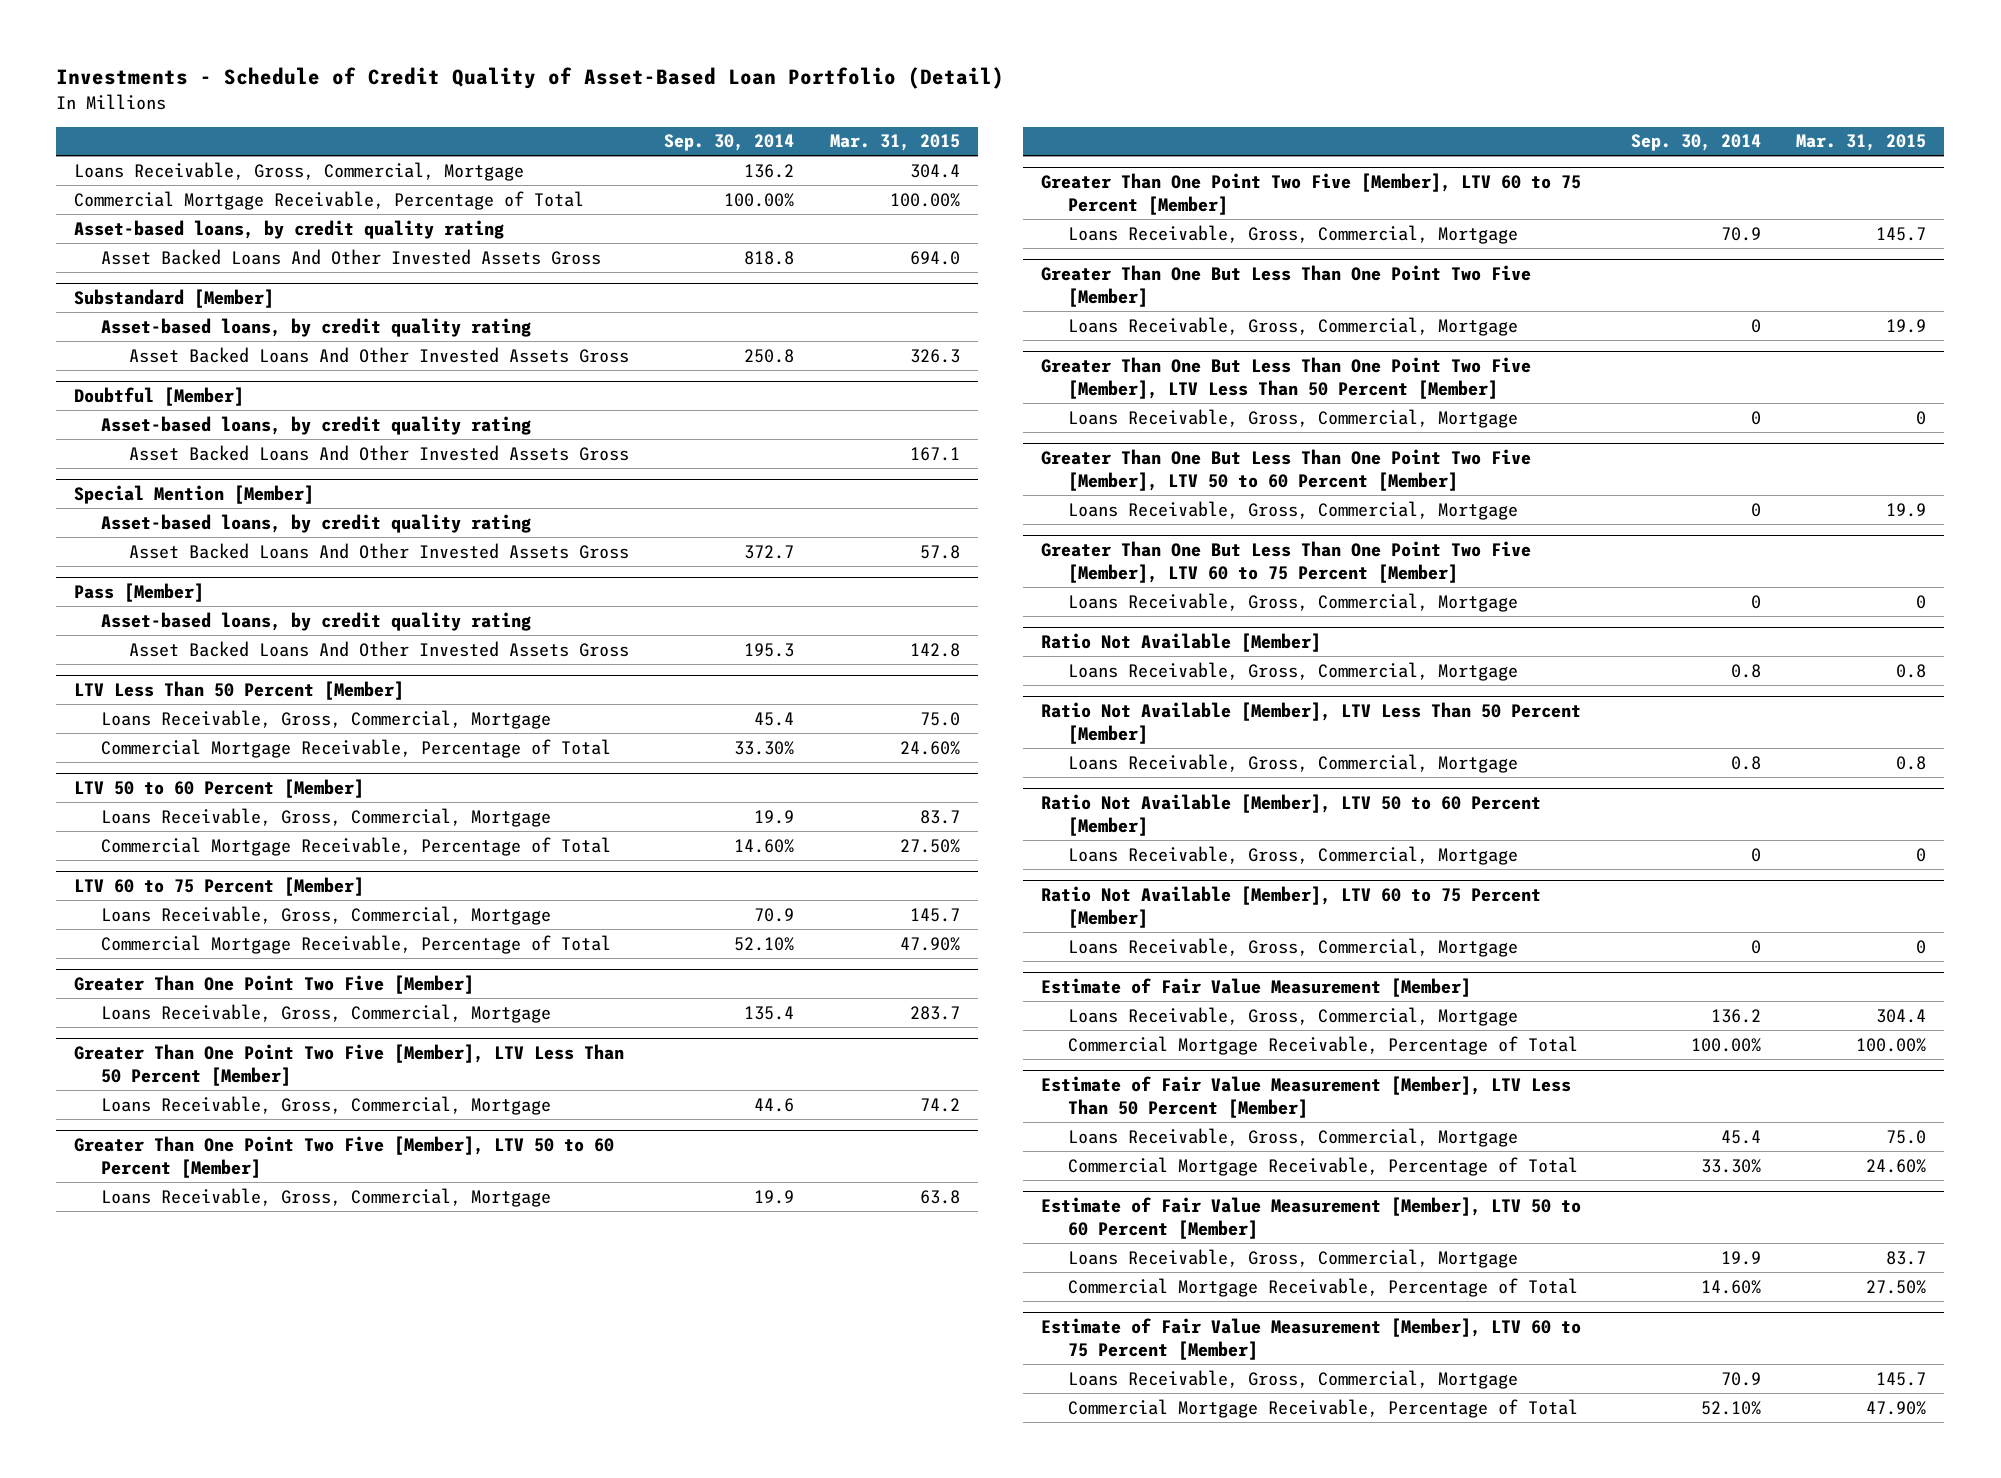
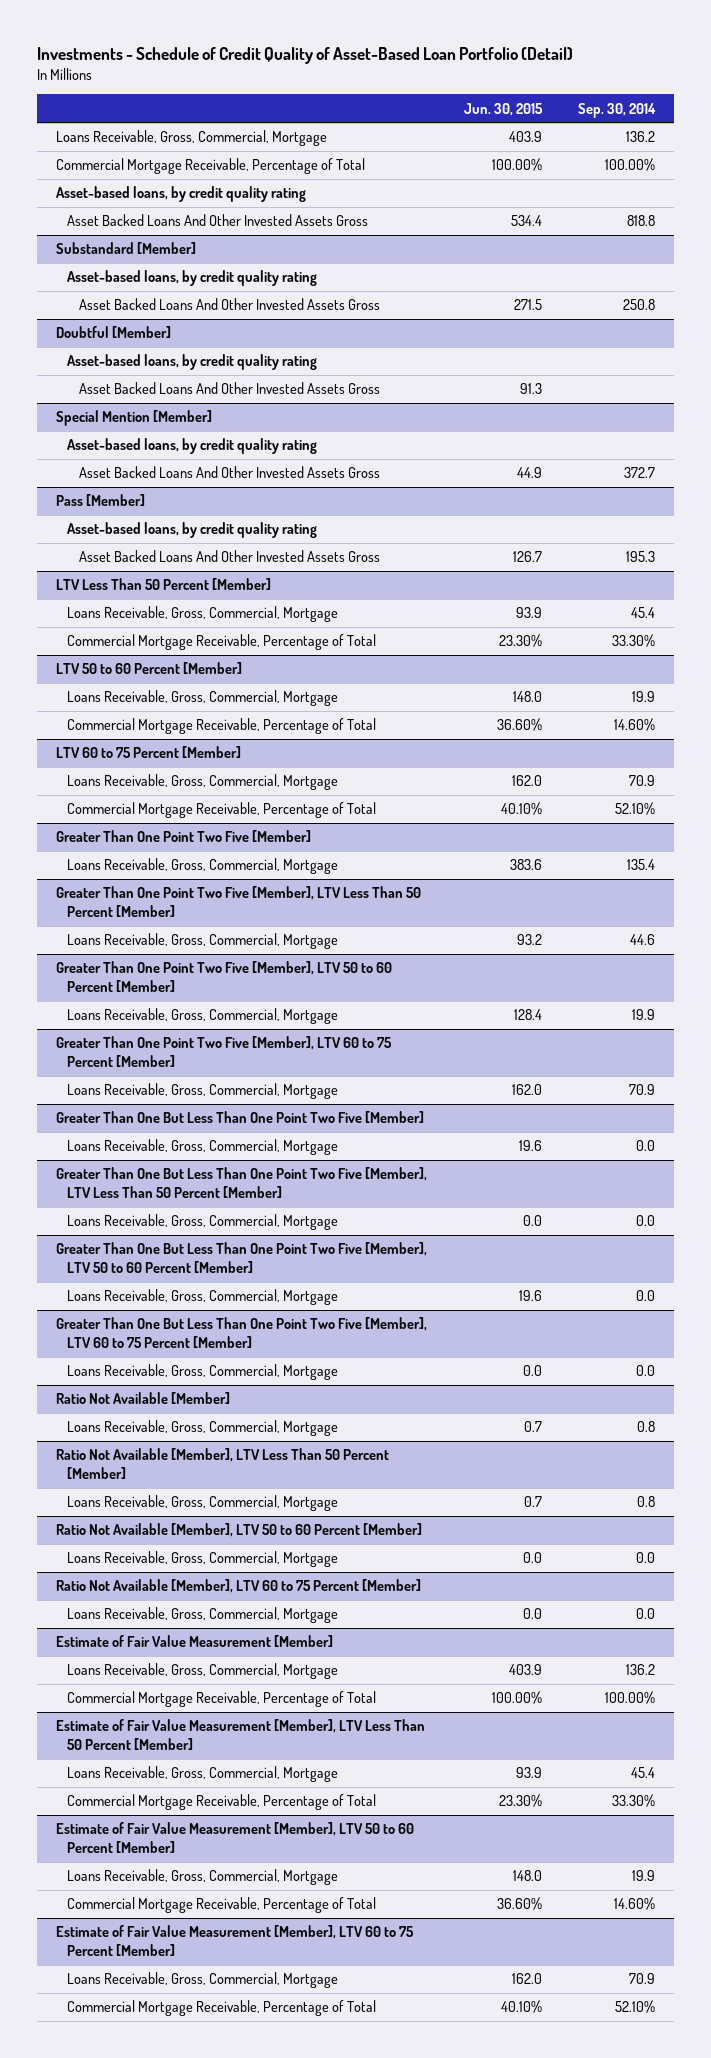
- | Sep. 30, 2014 | Mar. 31, 2015
+ | Jun. 30, 2015 | Sep. 30, 2014
@ Greater Than One But Less Than One Point Two Five [Member]
- Loans Receivable, Gross, Commercial, Mortgage | 0 | 19.9
+ Loans Receivable, Gross, Commercial, Mortgage | 19.6 | 0.0
@ Greater Than One But Less Than One Point Two Five [Member], LTV Less Than 50 Percent [Member]
- Loans Receivable, Gross, Commercial, Mortgage | 0 | 0
+ Loans Receivable, Gross, Commercial, Mortgage | 0.0 | 0.0
@ Greater Than One But Less Than One Point Two Five [Member], LTV 50 to 60 Percent [Member]
- Loans Receivable, Gross, Commercial, Mortgage | 0 | 19.9
+ Loans Receivable, Gross, Commercial, Mortgage | 19.6 | 0.0
@ Greater Than One But Less Than One Point Two Five [Member], LTV 60 to 75 Percent [Member]
- Loans Receivable, Gross, Commercial, Mortgage | 0 | 0
+ Loans Receivable, Gross, Commercial, Mortgage | 0.0 | 0.0
@ Ratio Not Available [Member], LTV 50 to 60 Percent [Member]
- Loans Receivable, Gross, Commercial, Mortgage | 0 | 0
+ Loans Receivable, Gross, Commercial, Mortgage | 0.0 | 0.0
@ Ratio Not Available [Member], LTV 60 to 75 Percent [Member]
- Loans Receivable, Gross, Commercial, Mortgage | 0 | 0
+ Loans Receivable, Gross, Commercial, Mortgage | 0.0 | 0.0

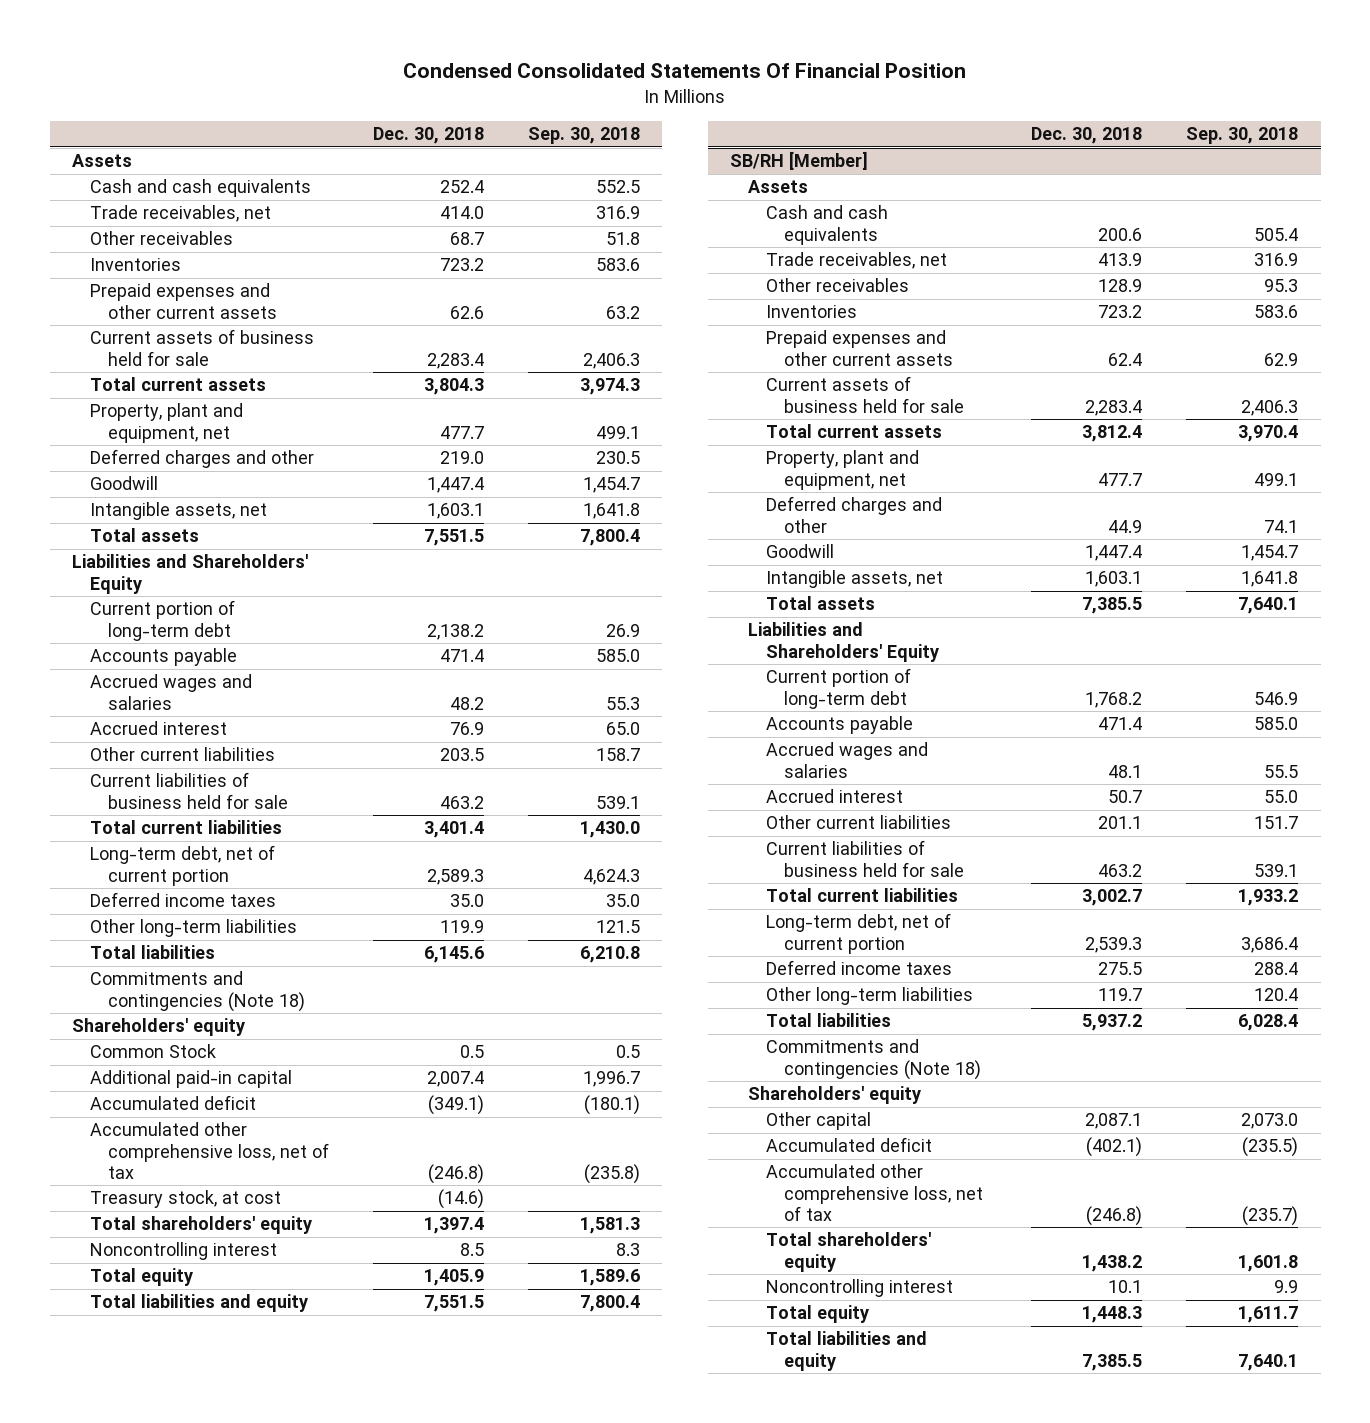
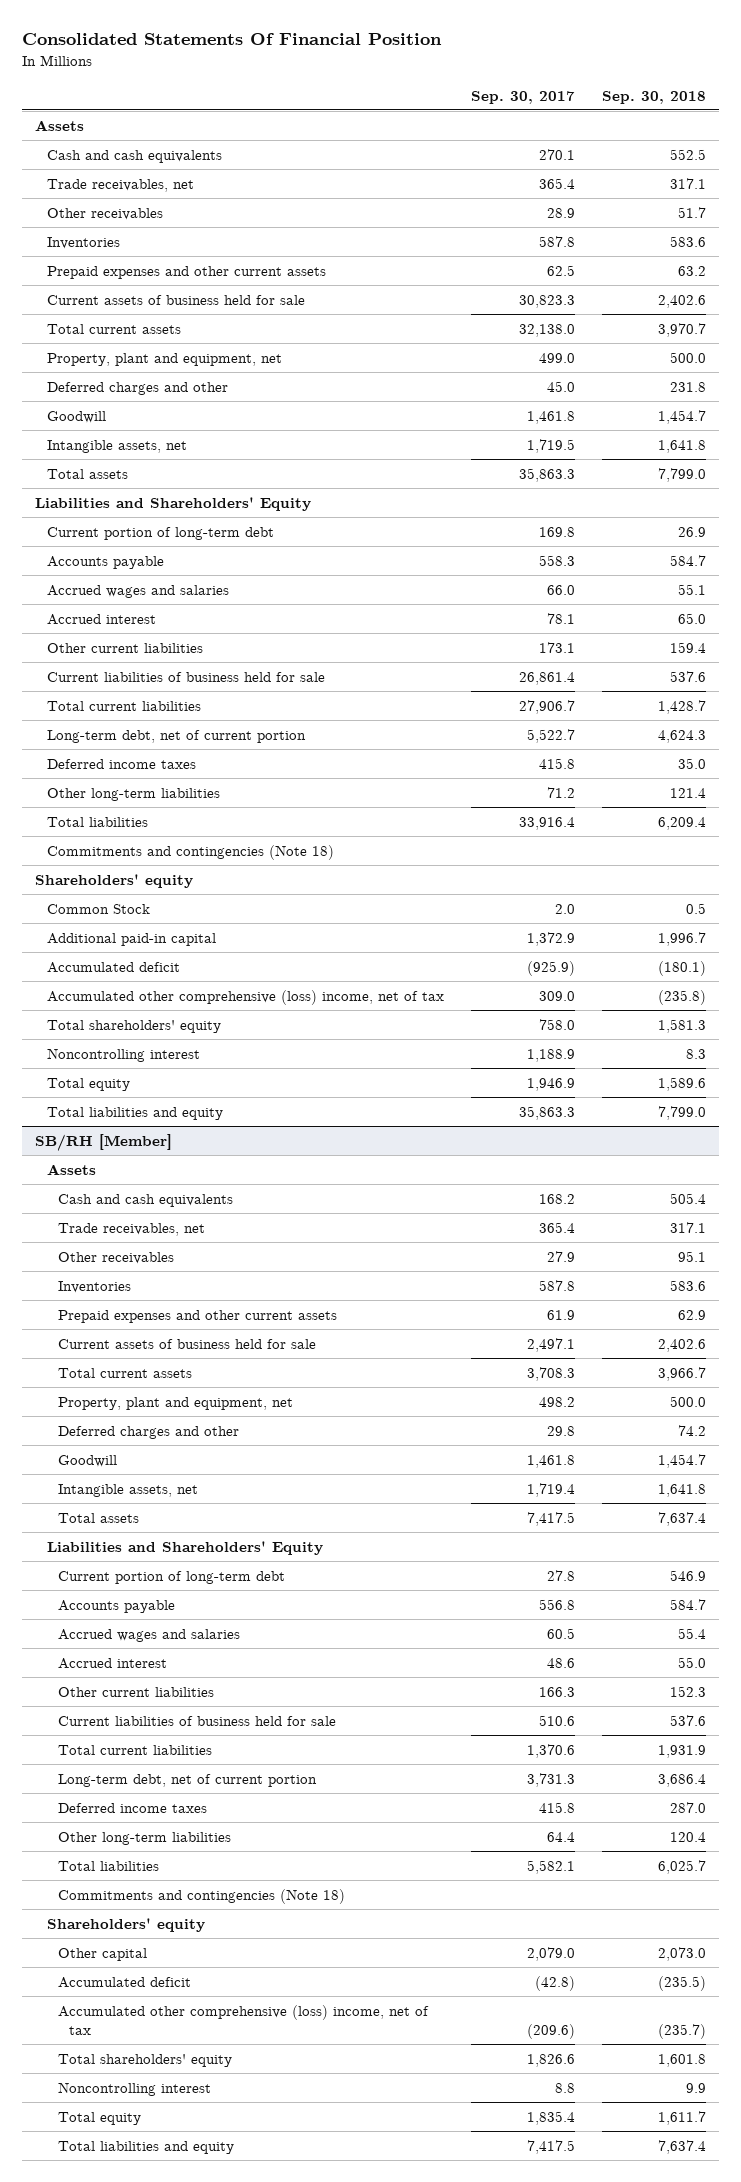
- Condensed Consolidated Statements Of Financial Position
+ Consolidated Statements Of Financial Position
- | Dec. 30, 2018 | Sep. 30, 2018
+ | Sep. 30, 2017 | Sep. 30, 2018
- Trade receivables, net | 414.0 | 316.9
- Other receivables | 68.7 | 51.8
+ Trade receivables, net | 365.4 | 317.1
+ Other receivables | 28.9 | 51.7
- Current assets of business held for sale | 2,283.4 | 2,406.3
- Total current assets | 3,804.3 | 3,974.3
- Property, plant and equipment, net | 477.7 | 499.1
- Deferred charges and other | 219.0 | 230.5
+ Current assets of business held for sale | 30,823.3 | 2,402.6
+ Total current assets | 32,138.0 | 3,970.7
+ Property, plant and equipment, net | 499.0 | 500.0
+ Deferred charges and other | 45.0 | 231.8
- Total assets | 7,551.5 | 7,800.4
+ Total assets | 35,863.3 | 7,799.0
- Accounts payable | 471.4 | 585.0
- Accrued wages and salaries | 48.2 | 55.3
+ Accounts payable | 558.3 | 584.7
+ Accrued wages and salaries | 66.0 | 55.1
- Other current liabilities | 203.5 | 158.7
- Current liabilities of business held for sale | 463.2 | 539.1
- Total current liabilities | 3,401.4 | 1,430.0
+ Other current liabilities | 173.1 | 159.4
+ Current liabilities of business held for sale | 26,861.4 | 537.6
+ Total current liabilities | 27,906.7 | 1,428.7
- Other long-term liabilities | 119.9 | 121.5
- Total liabilities | 6,145.6 | 6,210.8
+ Other long-term liabilities | 71.2 | 121.4
+ Total liabilities | 33,916.4 | 6,209.4
- Accumulated other comprehensive loss, net of tax | (246.8) | (235.8)
- Treasury stock, at cost | (14.6) |
+ Accumulated other comprehensive (loss) income, net of tax | 309.0 | (235.8)
- Total liabilities and equity | 7,551.5 | 7,800.4
+ Total liabilities and equity | 35,863.3 | 7,799.0
@ SB/RH [Member]
- Trade receivables, net | 413.9 | 316.9
- Other receivables | 128.9 | 95.3
+ Trade receivables, net | 365.4 | 317.1
+ Other receivables | 27.9 | 95.1
- Current assets of business held for sale | 2,283.4 | 2,406.3
- Total current assets | 3,812.4 | 3,970.4
- Property, plant and equipment, net | 477.7 | 499.1
- Deferred charges and other | 44.9 | 74.1
+ Current assets of business held for sale | 2,497.1 | 2,402.6
+ Total current assets | 3,708.3 | 3,966.7
+ Property, plant and equipment, net | 498.2 | 500.0
+ Deferred charges and other | 29.8 | 74.2
- Total assets | 7,385.5 | 7,640.1
+ Total assets | 7,417.5 | 7,637.4
- Accounts payable | 471.4 | 585.0
- Accrued wages and salaries | 48.1 | 55.5
+ Accounts payable | 556.8 | 584.7
+ Accrued wages and salaries | 60.5 | 55.4
- Other current liabilities | 201.1 | 151.7
- Current liabilities of business held for sale | 463.2 | 539.1
- Total current liabilities | 3,002.7 | 1,933.2
+ Other current liabilities | 166.3 | 152.3
+ Current liabilities of business held for sale | 510.6 | 537.6
+ Total current liabilities | 1,370.6 | 1,931.9
- Deferred income taxes | 275.5 | 288.4
+ Deferred income taxes | 415.8 | 287.0
- Total liabilities | 5,937.2 | 6,028.4
+ Total liabilities | 5,582.1 | 6,025.7
- Accumulated other comprehensive loss, net of tax | (246.8) | (235.7)
+ Accumulated other comprehensive (loss) income, net of tax | (209.6) | (235.7)
- Total liabilities and equity | 7,385.5 | 7,640.1
+ Total liabilities and equity | 7,417.5 | 7,637.4

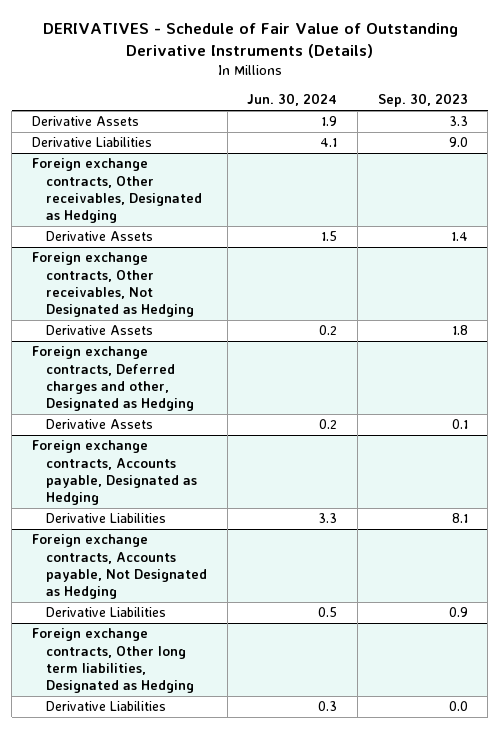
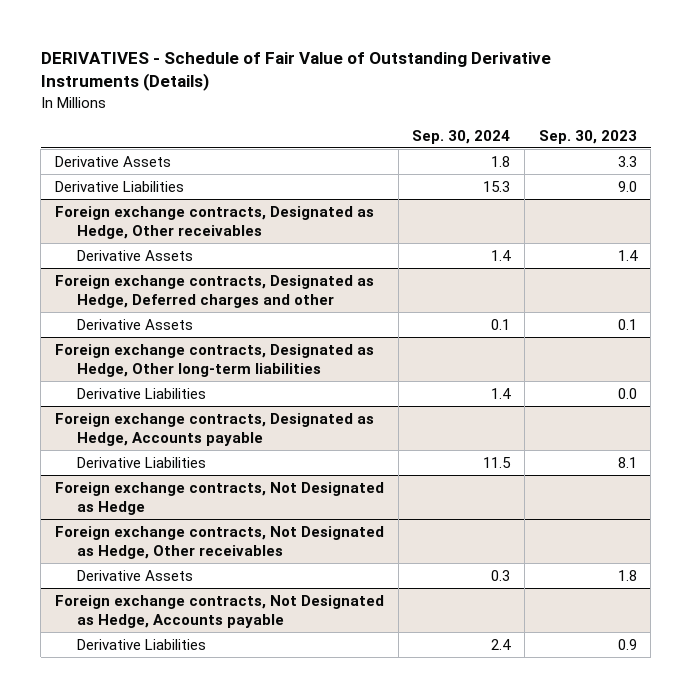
- | Jun. 30, 2024 | Sep. 30, 2023
+ | Sep. 30, 2024 | Sep. 30, 2023
- Foreign exchange contracts, Other receivables, Designated as Hedging
+ Foreign exchange contracts, Designated as Hedge, Other receivables
- Foreign exchange contracts, Other receivables, Not Designated as Hedging
- Derivative Assets | 0.2 | 1.8
- Foreign exchange contracts, Deferred charges and other, Designated as Hedging
+ Foreign exchange contracts, Designated as Hedge, Deferred charges and other
- Foreign exchange contracts, Accounts payable, Designated as Hedging
+ Foreign exchange contracts, Designated as Hedge, Other long-term liabilities
+ Derivative Liabilities | 1.4 | 0.0
+ Foreign exchange contracts, Designated as Hedge, Accounts payable
- Foreign exchange contracts, Accounts payable, Not Designated as Hedging
+ Foreign exchange contracts, Not Designated as Hedge
+ Foreign exchange contracts, Not Designated as Hedge, Other receivables
+ Derivative Assets | 0.3 | 1.8
+ Foreign exchange contracts, Not Designated as Hedge, Accounts payable
- Foreign exchange contracts, Other long term liabilities, Designated as Hedging
- Derivative Liabilities | 0.3 | 0.0

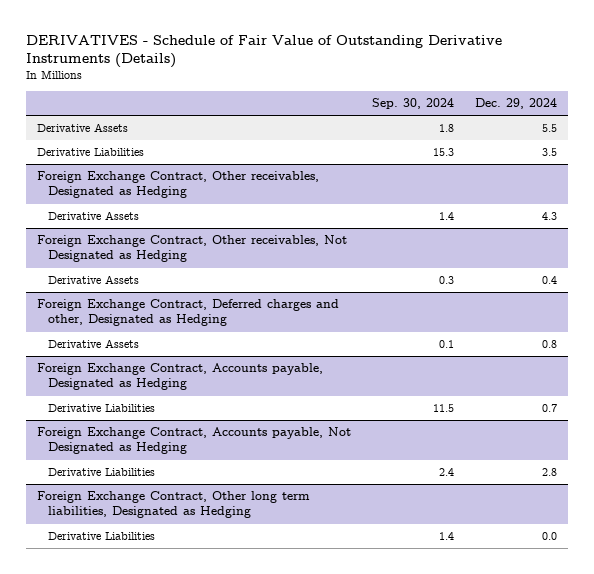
- | Sep. 30, 2024 | Sep. 30, 2023
+ | Sep. 30, 2024 | Dec. 29, 2024
- Foreign exchange contracts, Designated as Hedge, Other receivables
+ Foreign Exchange Contract, Other receivables, Designated as Hedging
- Foreign exchange contracts, Designated as Hedge, Deferred charges and other
+ Foreign Exchange Contract, Other receivables, Not Designated as Hedging
+ Derivative Assets | 0.3 | 0.4
+ Foreign Exchange Contract, Deferred charges and other, Designated as Hedging
- Foreign exchange contracts, Designated as Hedge, Other long-term liabilities
- Derivative Liabilities | 1.4 | 0.0
- Foreign exchange contracts, Designated as Hedge, Accounts payable
+ Foreign Exchange Contract, Accounts payable, Designated as Hedging
- Foreign exchange contracts, Not Designated as Hedge
- Foreign exchange contracts, Not Designated as Hedge, Other receivables
- Derivative Assets | 0.3 | 1.8
- Foreign exchange contracts, Not Designated as Hedge, Accounts payable
+ Foreign Exchange Contract, Accounts payable, Not Designated as Hedging
+ Foreign Exchange Contract, Other long term liabilities, Designated as Hedging
+ Derivative Liabilities | 1.4 | 0.0

